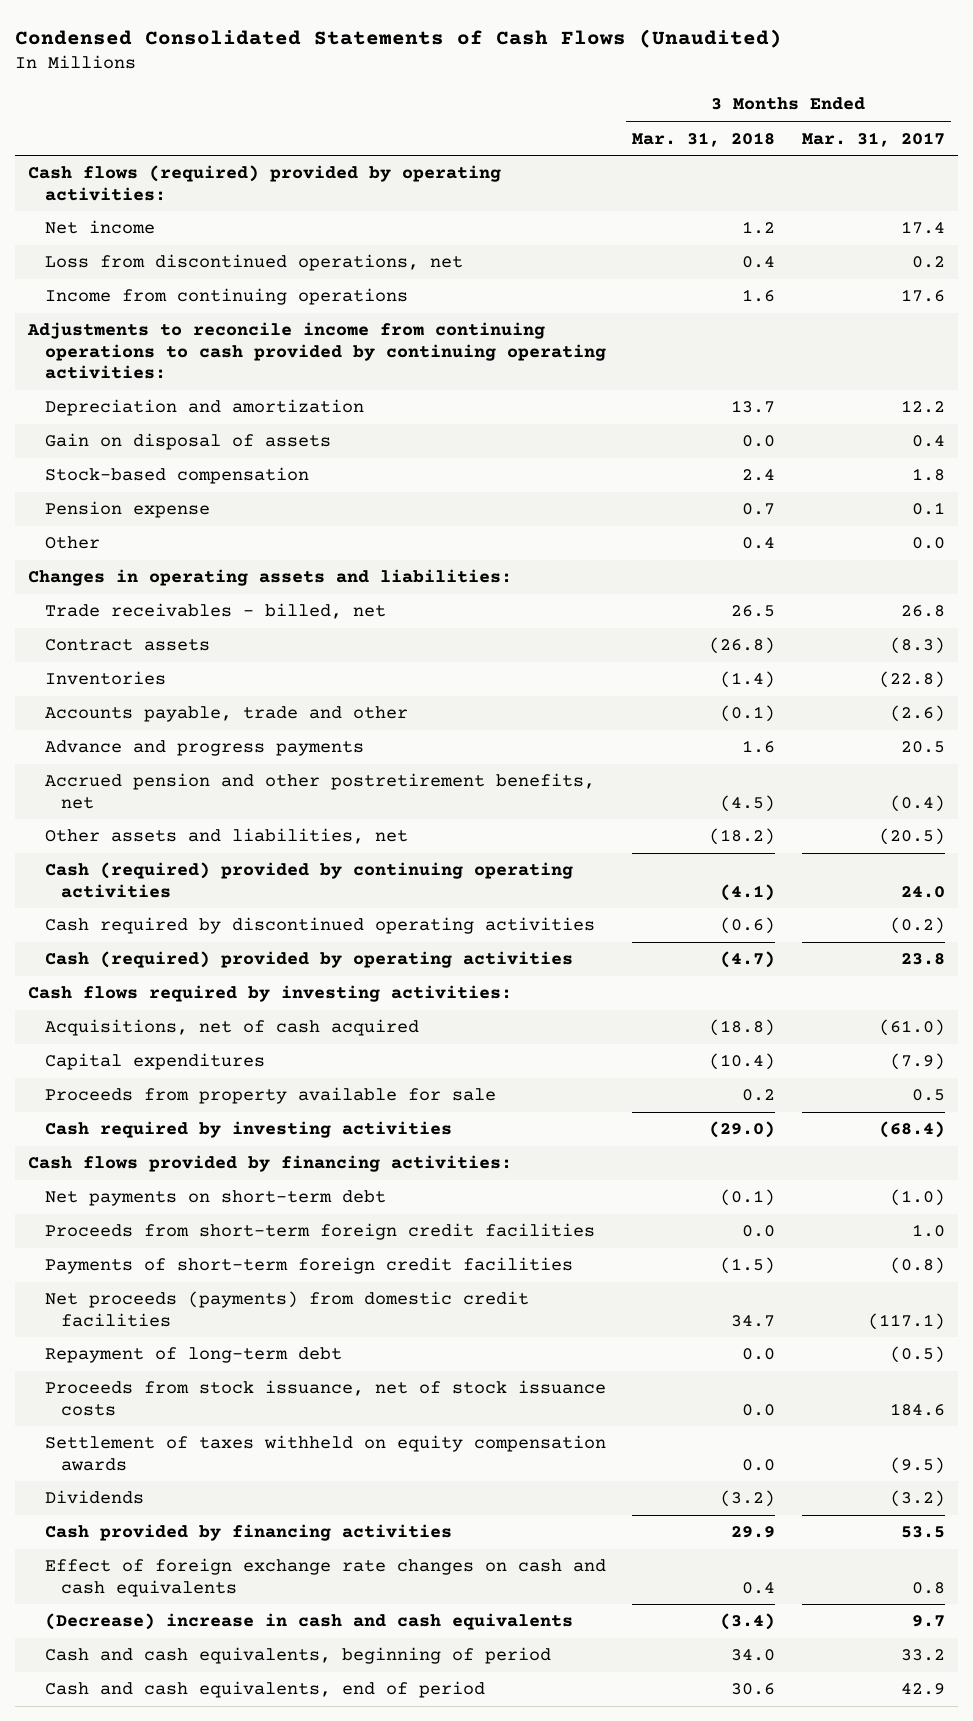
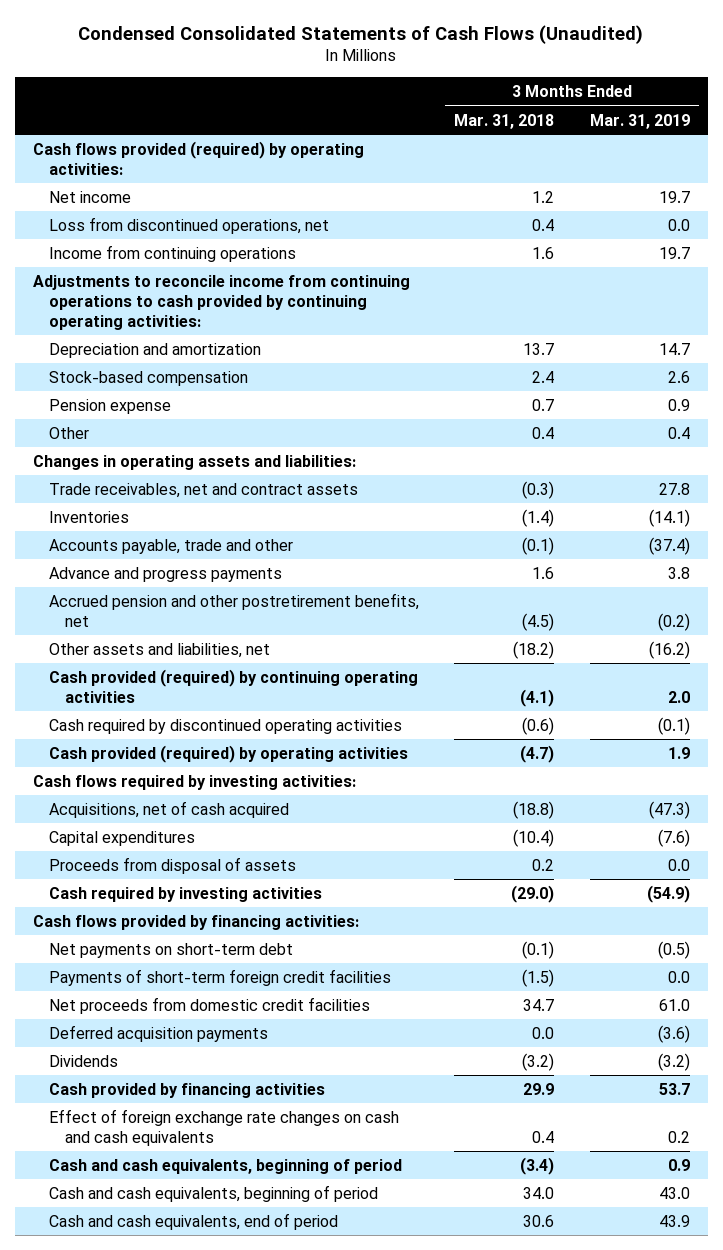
- | 3 Months Ended Mar. 31, 2018 | 3 Months Ended Mar. 31, 2017
+ | 3 Months Ended Mar. 31, 2018 | 3 Months Ended Mar. 31, 2019
- Cash flows (required) provided by operating activities:
+ Cash flows provided (required) by operating activities:
- Gain on disposal of assets | 0.0 | 0.4
- Trade receivables - billed, net | 26.5 | 26.8
- Contract assets | (26.8) | (8.3)
+ Trade receivables, net and contract assets | (0.3) | 27.8
- Cash (required) provided by continuing operating activities | (4.1) | 24.0
+ Cash provided (required) by continuing operating activities | (4.1) | 2.0
- Cash (required) provided by operating activities | (4.7) | 23.8
+ Cash provided (required) by operating activities | (4.7) | 1.9
- Proceeds from property available for sale | 0.2 | 0.5
+ Proceeds from disposal of assets | 0.2 | 0.0
- Proceeds from short-term foreign credit facilities | 0.0 | 1.0
- Net proceeds (payments) from domestic credit facilities | 34.7 | (117.1)
- Repayment of long-term debt | 0.0 | (0.5)
- Proceeds from stock issuance, net of stock issuance costs | 0.0 | 184.6
- Settlement of taxes withheld on equity compensation awards | 0.0 | (9.5)
+ Net proceeds from domestic credit facilities | 34.7 | 61.0
+ Deferred acquisition payments | 0.0 | (3.6)
- (Decrease) increase in cash and cash equivalents | (3.4) | 9.7
+ Cash and cash equivalents, beginning of period | (3.4) | 0.9

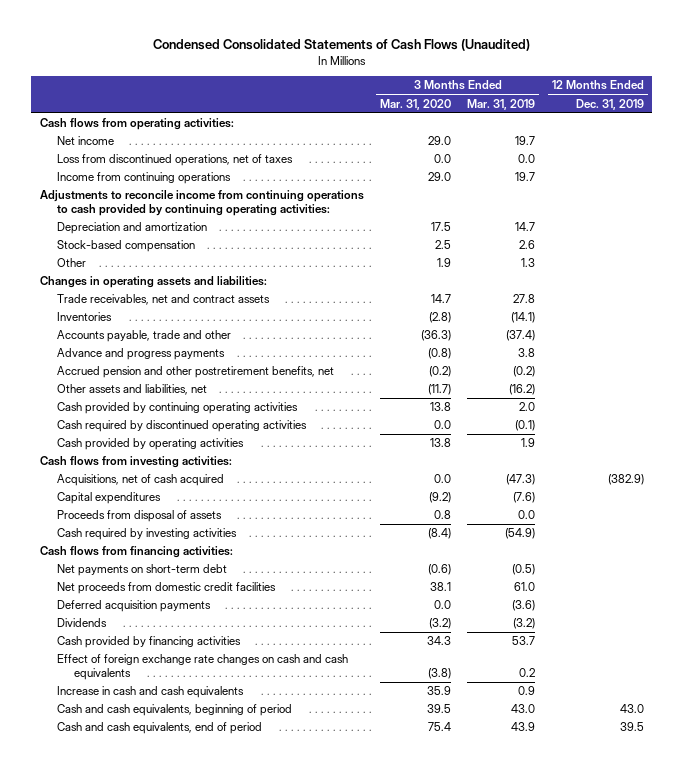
- | 3 Months Ended Mar. 31, 2018 | 3 Months Ended Mar. 31, 2019
+ | 3 Months Ended Mar. 31, 2020 | 3 Months Ended Mar. 31, 2019 | 12 Months Ended Dec. 31, 2019
- Cash flows provided (required) by operating activities:
+ Cash flows from operating activities:
- Loss from discontinued operations, net | 0.4 | 0.0
+ Loss from discontinued operations, net of taxes | 0.0 | 0.0 |
- Pension expense | 0.7 | 0.9
- Other | 0.4 | 0.4
+ Other | 1.9 | 1.3 |
- Cash provided (required) by continuing operating activities | (4.1) | 2.0
+ Cash provided by continuing operating activities | 13.8 | 2.0 |
- Cash provided (required) by operating activities | (4.7) | 1.9
- Cash flows required by investing activities:
+ Cash provided by operating activities | 13.8 | 1.9 |
+ Cash flows from investing activities:
- Cash flows provided by financing activities:
+ Cash flows from financing activities:
- Payments of short-term foreign credit facilities | (1.5) | 0.0
- Cash and cash equivalents, beginning of period | (3.4) | 0.9
+ Increase in cash and cash equivalents | 35.9 | 0.9 |

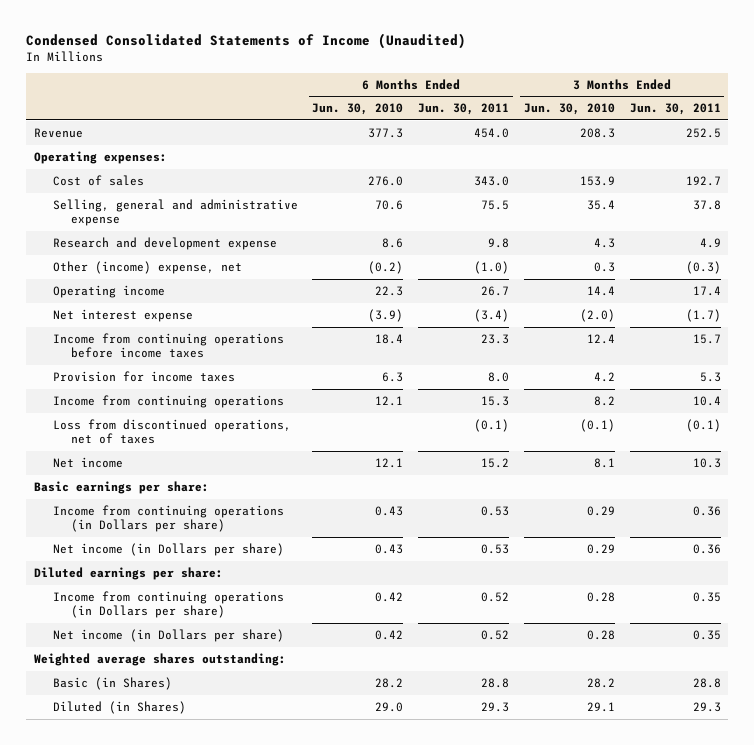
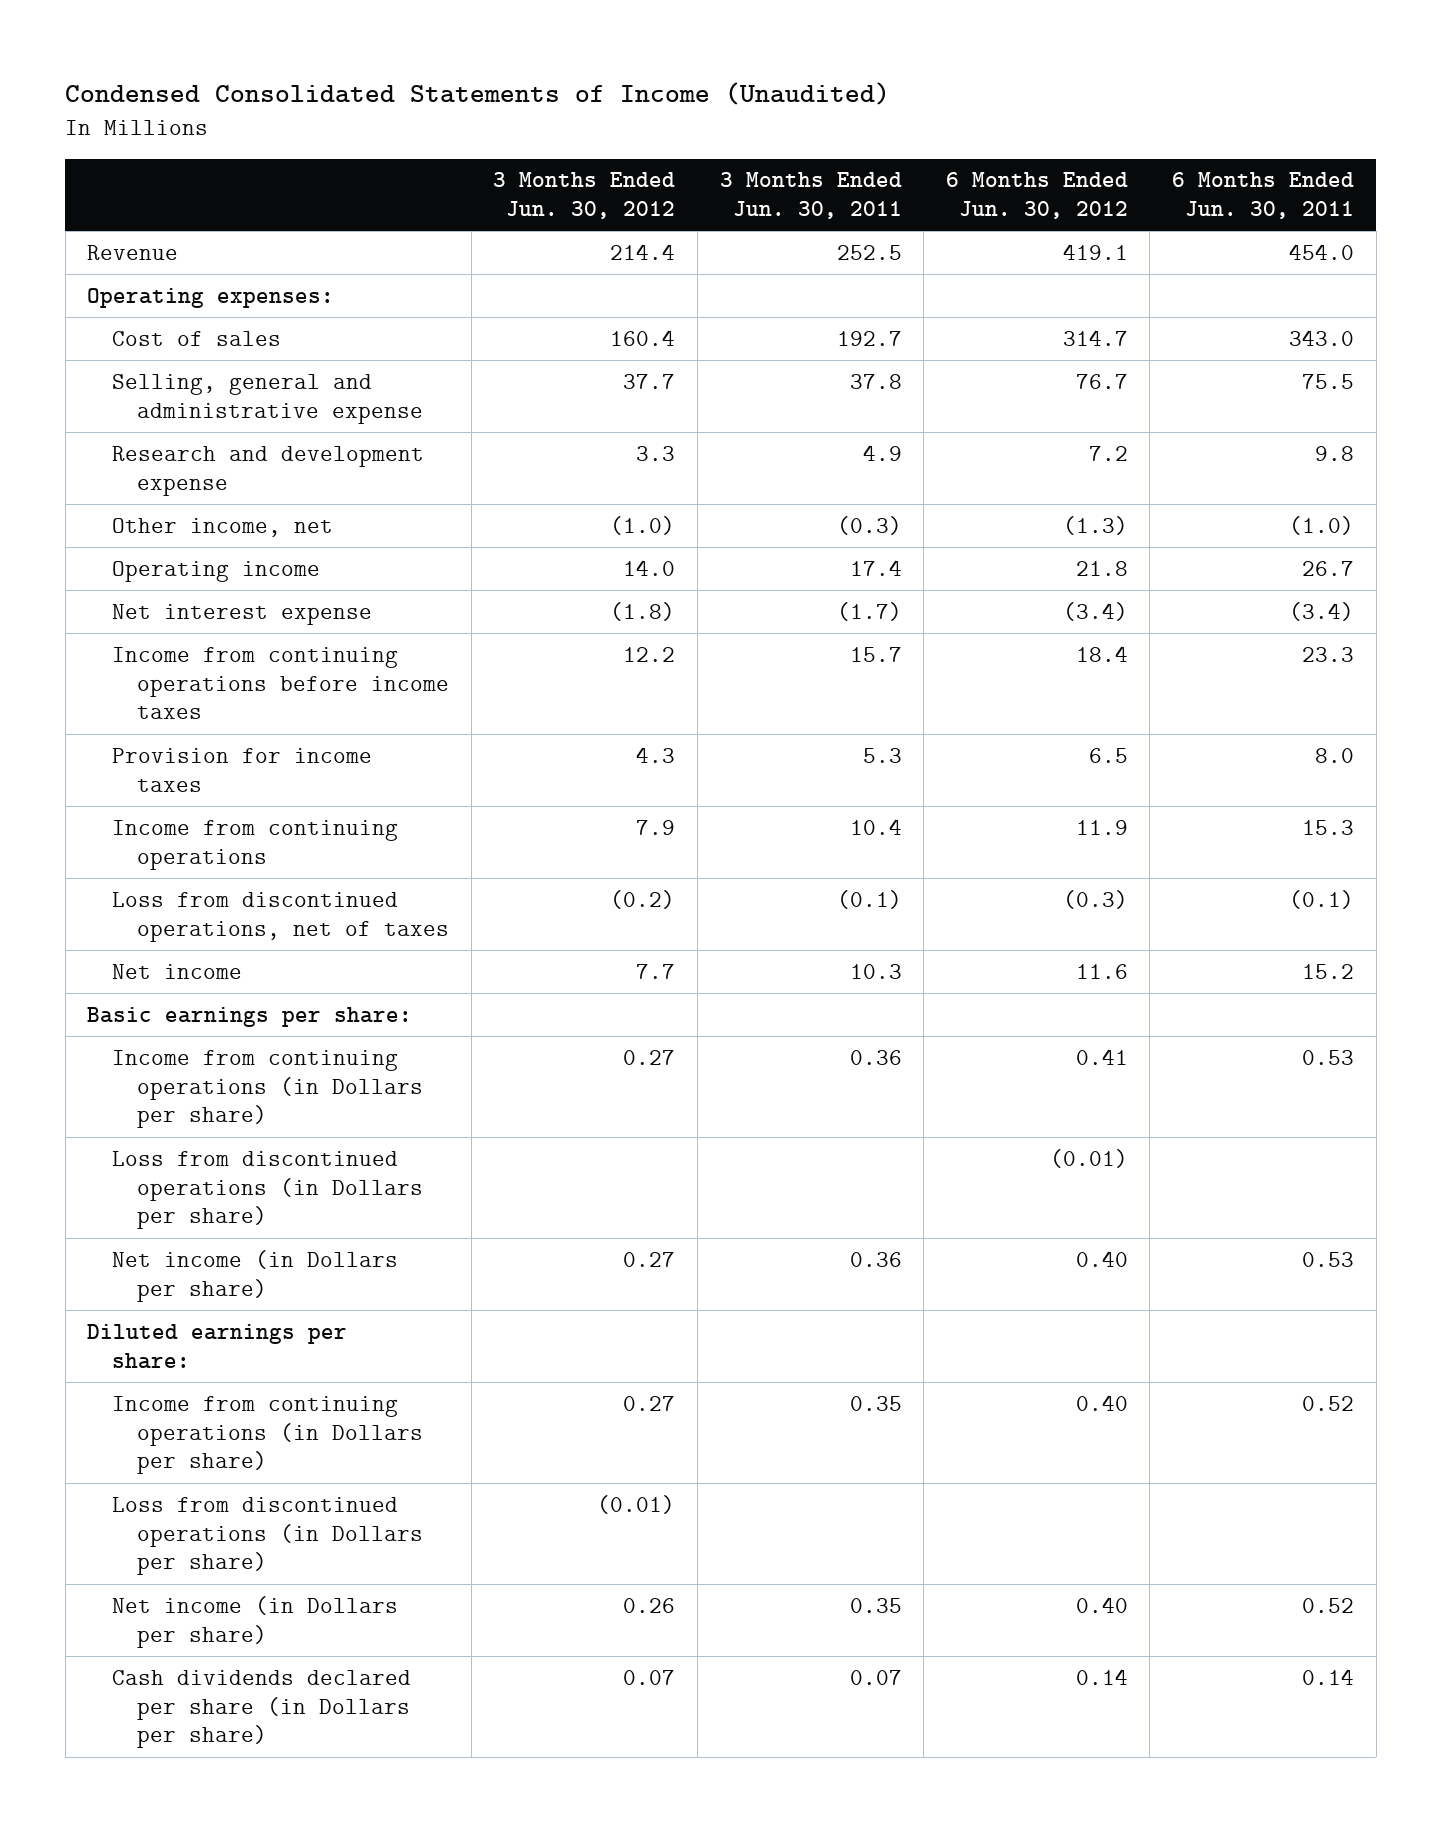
- | 6 Months Ended Jun. 30, 2010 | 6 Months Ended Jun. 30, 2011 | 3 Months Ended Jun. 30, 2010 | 3 Months Ended Jun. 30, 2011
+ | 3 Months Ended Jun. 30, 2012 | 3 Months Ended Jun. 30, 2011 | 6 Months Ended Jun. 30, 2012 | 6 Months Ended Jun. 30, 2011
- Other (income) expense, net | (0.2) | (1.0) | 0.3 | (0.3)
+ Other income, net | (1.0) | (0.3) | (1.3) | (1.0)
+ Loss from discontinued operations (in Dollars per share) | | | (0.01) |
+ Loss from discontinued operations (in Dollars per share) | (0.01) | | |
- Weighted average shares outstanding:
- Basic (in Shares) | 28.2 | 28.8 | 28.2 | 28.8
- Diluted (in Shares) | 29.0 | 29.3 | 29.1 | 29.3
+ Cash dividends declared per share (in Dollars per share) | 0.07 | 0.07 | 0.14 | 0.14

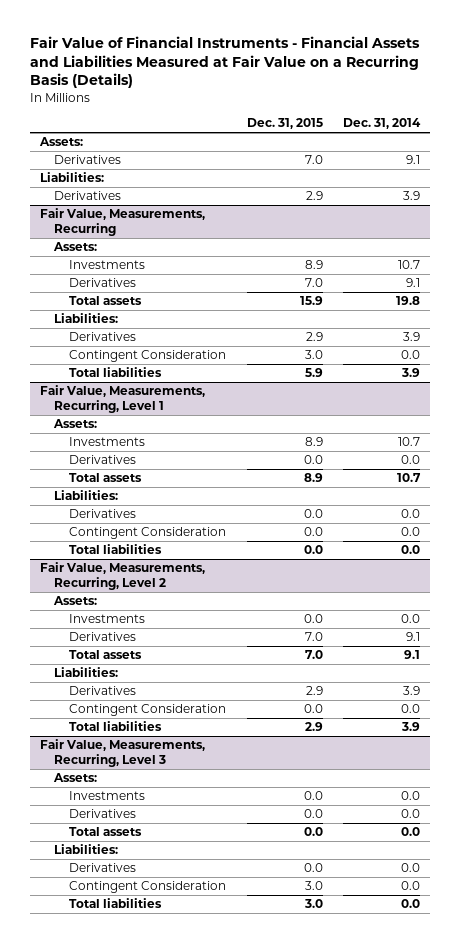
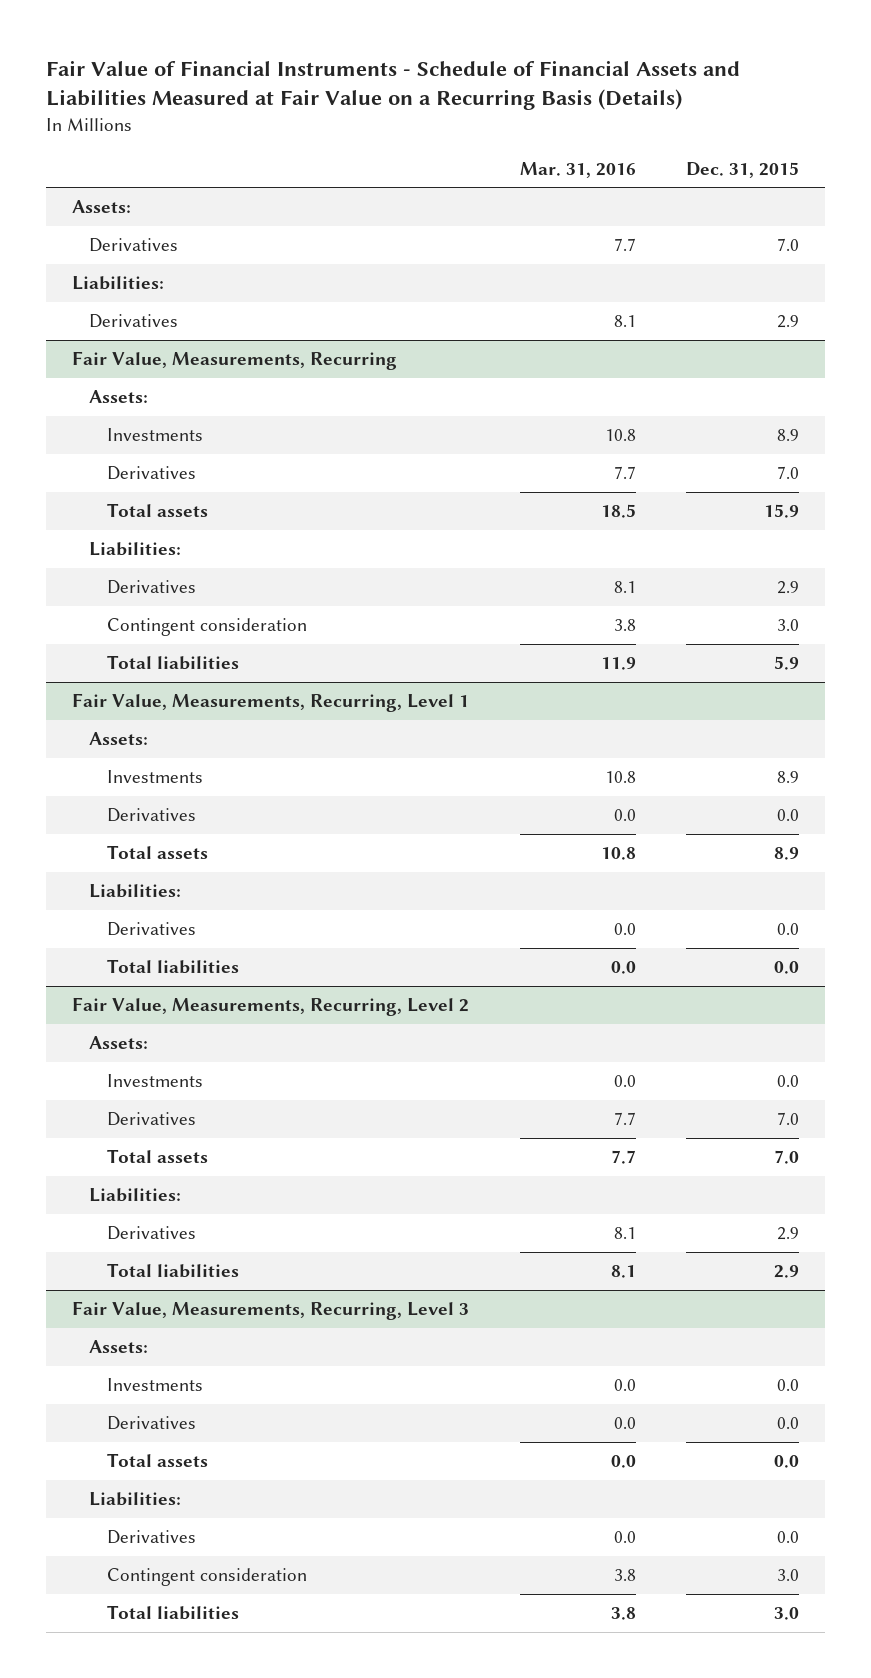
- Fair Value of Financial Instruments - Financial Assets and Liabilities Measured at Fair Value on a Recurring Basis (Details)
+ Fair Value of Financial Instruments - Schedule of Financial Assets and Liabilities Measured at Fair Value on a Recurring Basis (Details)
- | Dec. 31, 2015 | Dec. 31, 2014
+ | Mar. 31, 2016 | Dec. 31, 2015
@ Fair Value, Measurements, Recurring
- Contingent Consideration | 3.0 | 0.0
+ Contingent consideration | 3.8 | 3.0
@ Fair Value, Measurements, Recurring, Level 1
- Contingent Consideration | 0.0 | 0.0
@ Fair Value, Measurements, Recurring, Level 2
- Contingent Consideration | 0.0 | 0.0
@ Fair Value, Measurements, Recurring, Level 3
- Contingent Consideration | 3.0 | 0.0
+ Contingent consideration | 3.8 | 3.0

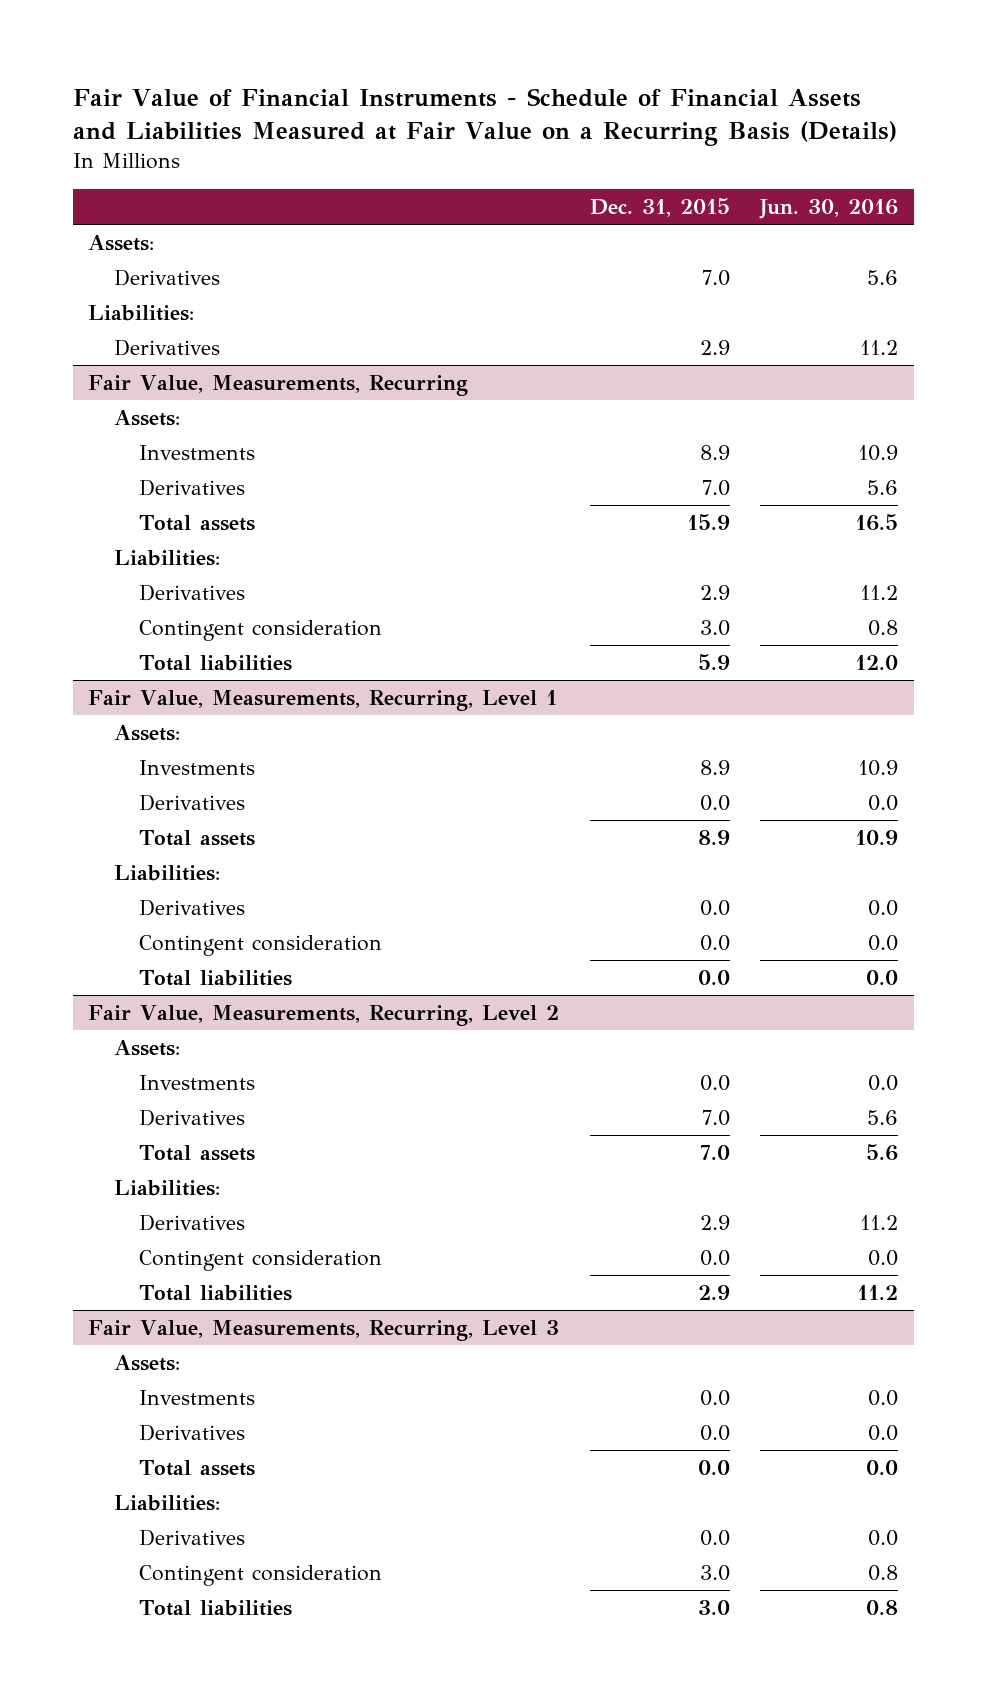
- | Mar. 31, 2016 | Dec. 31, 2015
+ | Dec. 31, 2015 | Jun. 30, 2016
@ Fair Value, Measurements, Recurring, Level 1
+ Contingent consideration | 0.0 | 0.0
@ Fair Value, Measurements, Recurring, Level 2
+ Contingent consideration | 0.0 | 0.0

